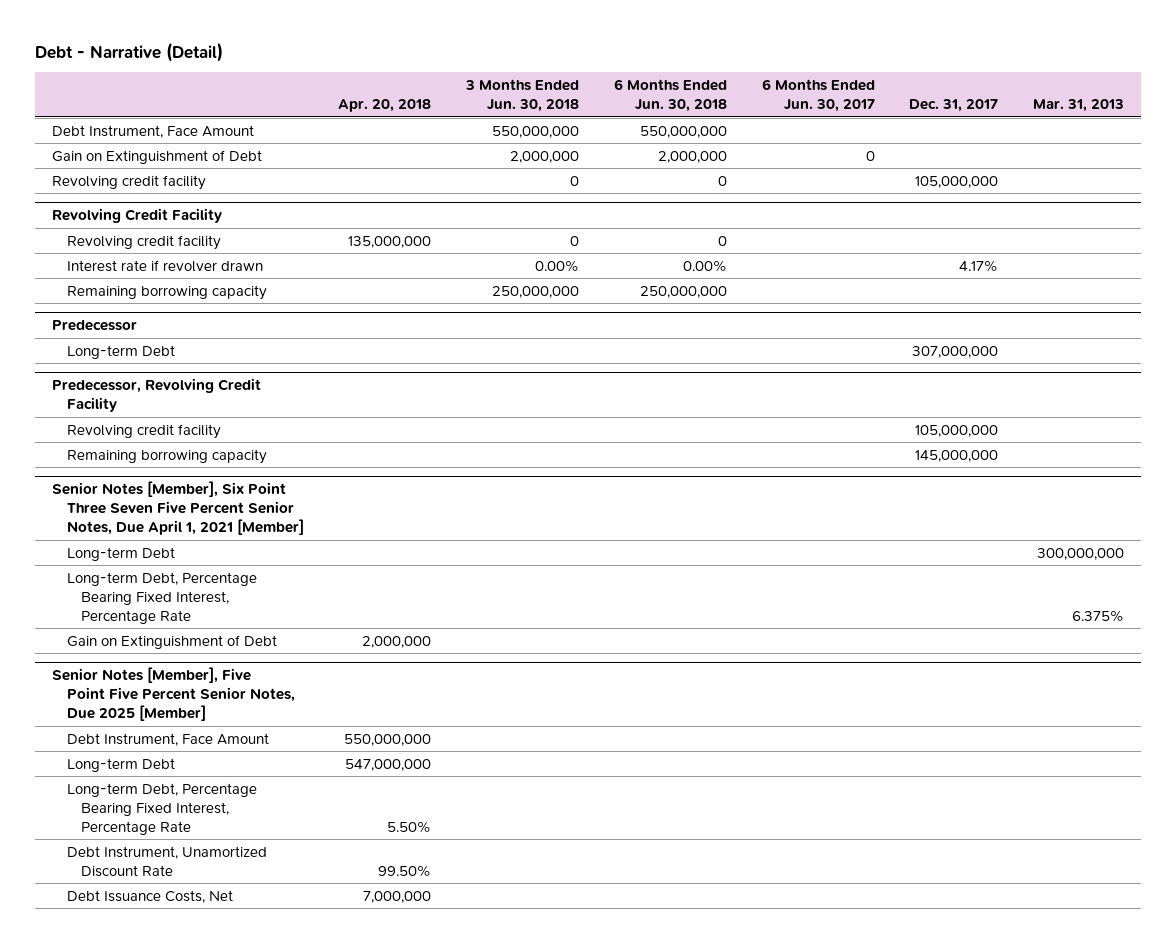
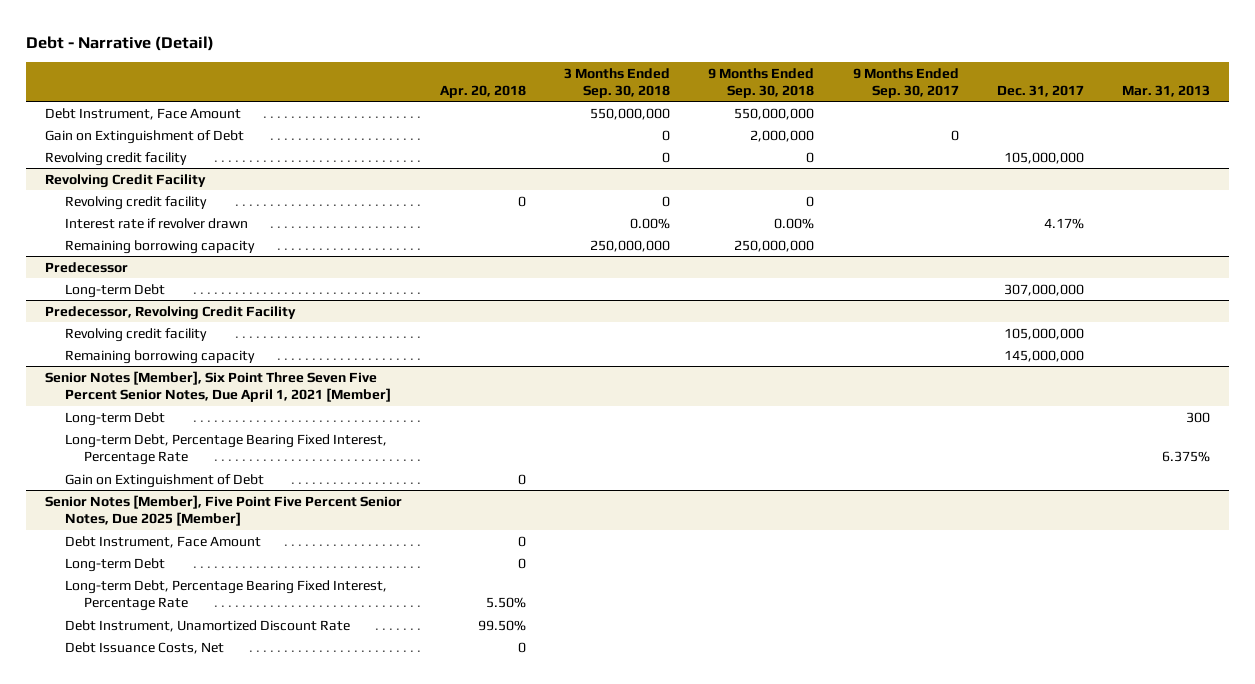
- | Apr. 20, 2018 | 3 Months Ended Jun. 30, 2018 | 6 Months Ended Jun. 30, 2018 | 6 Months Ended Jun. 30, 2017 | Dec. 31, 2017 | Mar. 31, 2013
+ | Apr. 20, 2018 | 3 Months Ended Sep. 30, 2018 | 9 Months Ended Sep. 30, 2018 | 9 Months Ended Sep. 30, 2017 | Dec. 31, 2017 | Mar. 31, 2013
@ Revolving Credit Facility
- Revolving credit facility | 135,000,000 | 0 | 0 | | |
+ Revolving credit facility | 0 | 0 | 0 | | |
@ Senior Notes [Member], Six Point Three Seven Five Percent Senior Notes, Due April 1, 2021 [Member]
- Long-term Debt | | | | | | 300,000,000
+ Long-term Debt | | | | | | 300
- Gain on Extinguishment of Debt | 2,000,000 | | | | |
+ Gain on Extinguishment of Debt | 0 | | | | |
@ Senior Notes [Member], Five Point Five Percent Senior Notes, Due 2025 [Member]
- Debt Instrument, Face Amount | 550,000,000 | | | | |
- Long-term Debt | 547,000,000 | | | | |
+ Debt Instrument, Face Amount | 0 | | | | |
+ Long-term Debt | 0 | | | | |
- Debt Issuance Costs, Net | 7,000,000 | | | | |
+ Debt Issuance Costs, Net | 0 | | | | |

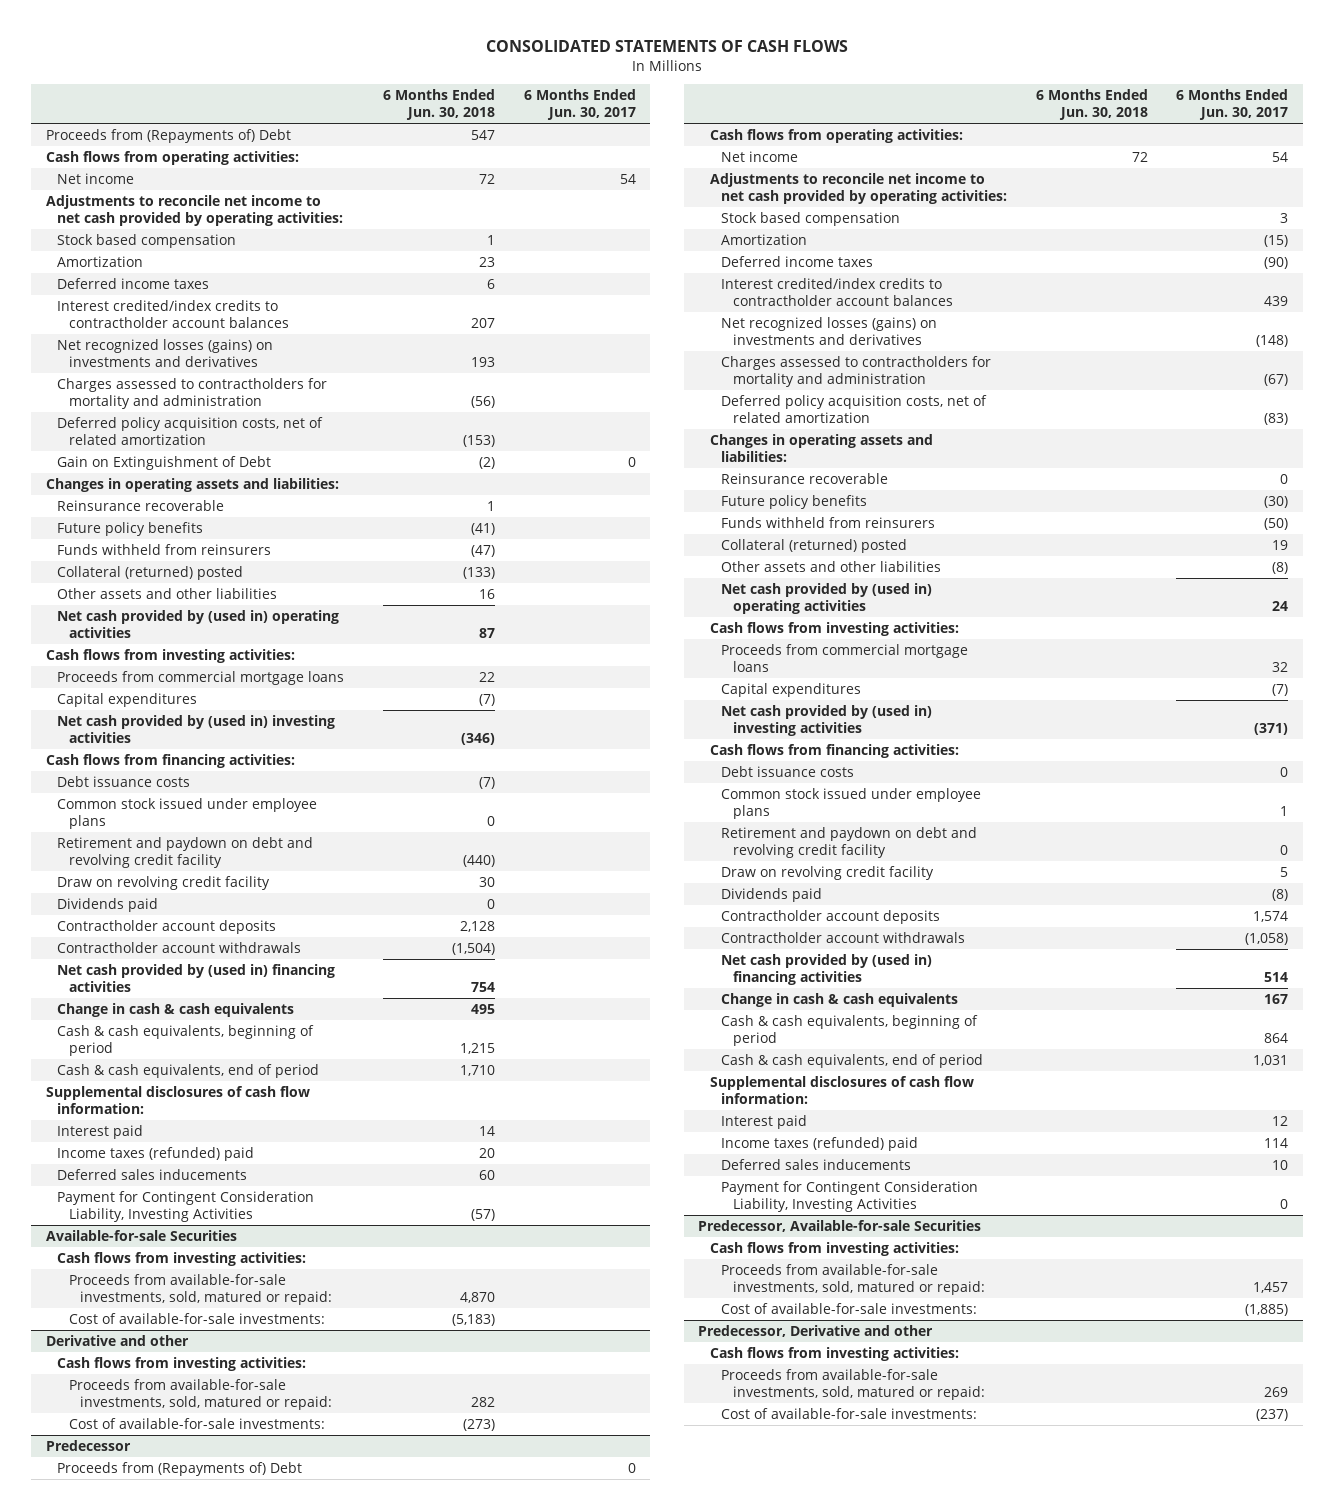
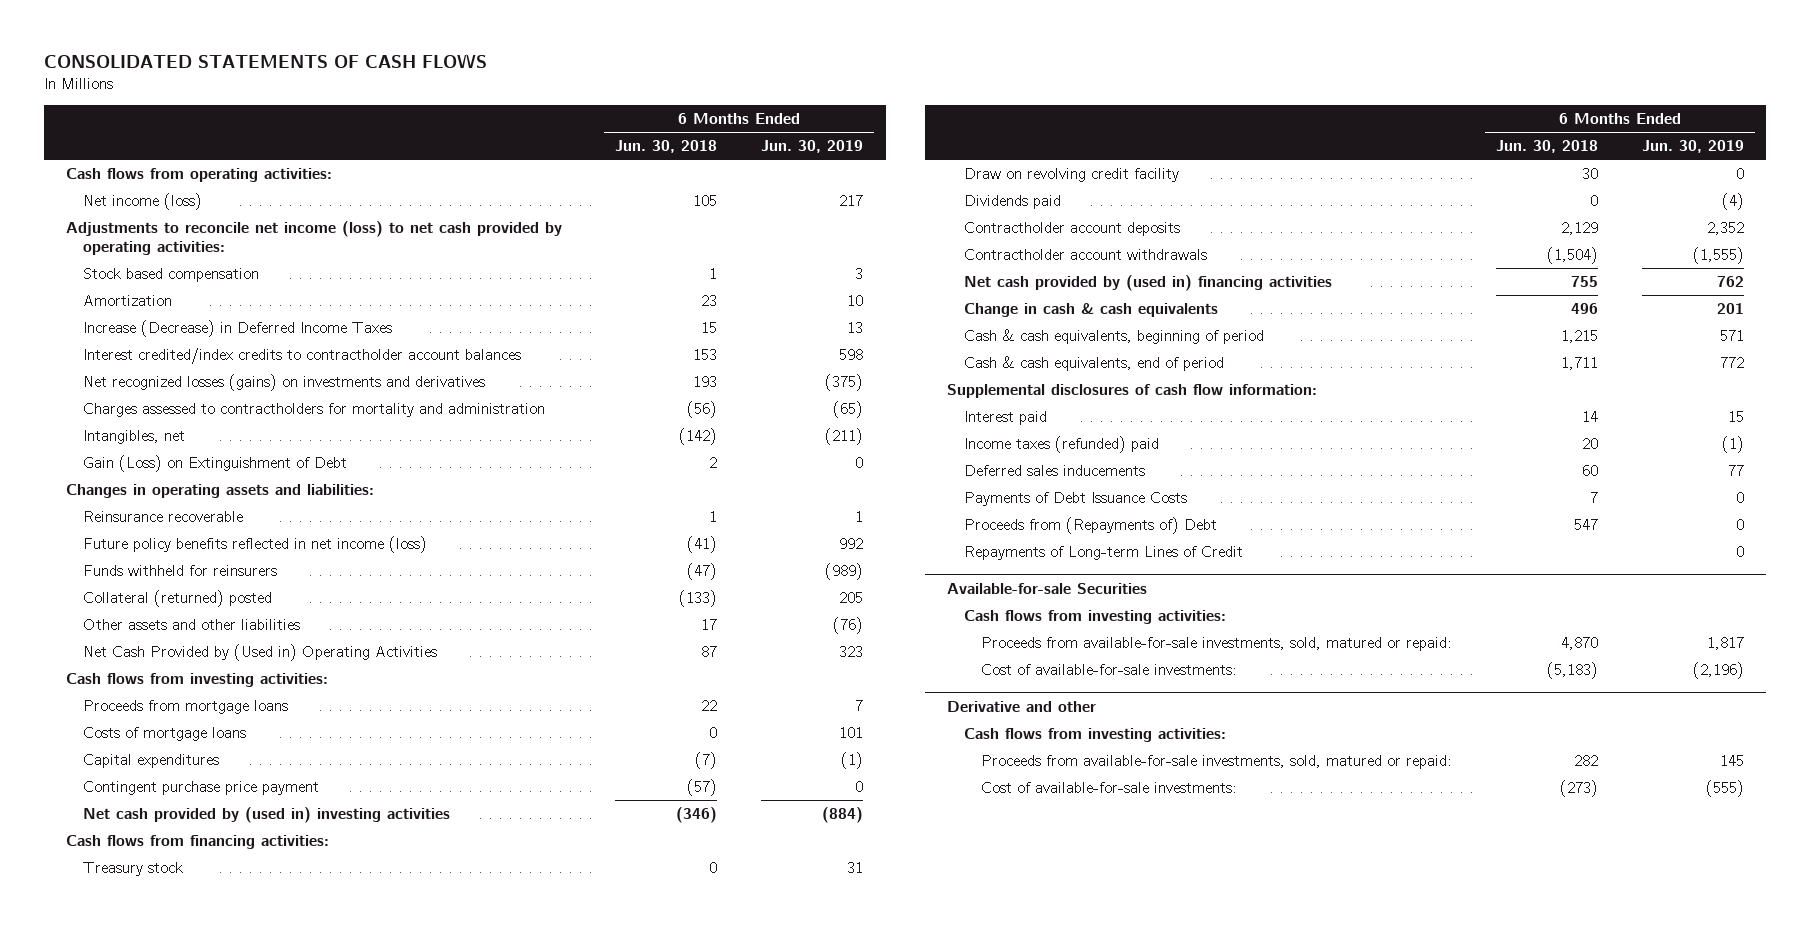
- | 6 Months Ended Jun. 30, 2018 | 6 Months Ended Jun. 30, 2017
+ | 6 Months Ended Jun. 30, 2018 | 6 Months Ended Jun. 30, 2019
- Net income | 72 | 54
- Adjustments to reconcile net income to net cash provided by operating activities:
+ Net income (loss) | 105 | 217
+ Adjustments to reconcile net income (loss) to net cash provided by operating activities:
- Deferred income taxes | 6 |
- Interest credited/index credits to contractholder account balances | 207 |
+ Increase (Decrease) in Deferred Income Taxes | 15 | 13
+ Interest credited/index credits to contractholder account balances | 153 | 598
- Deferred policy acquisition costs, net of related amortization | (153) |
- Gain on Extinguishment of Debt | (2) | 0
+ Intangibles, net | (142) | (211)
+ Gain (Loss) on Extinguishment of Debt | 2 | 0
- Future policy benefits | (41) |
- Funds withheld from reinsurers | (47) |
+ Future policy benefits reflected in net income (loss) | (41) | 992
+ Funds withheld for reinsurers | (47) | (989)
- Other assets and other liabilities | 16 |
- Net cash provided by (used in) operating activities | 87 |
+ Other assets and other liabilities | 17 | (76)
+ Net Cash Provided by (Used in) Operating Activities | 87 | 323
- Proceeds from commercial mortgage loans | 22 |
+ Proceeds from mortgage loans | 22 | 7
+ Costs of mortgage loans | 0 | 101
+ Contingent purchase price payment | (57) | 0
- Debt issuance costs | (7) |
- Common stock issued under employee plans | 0 |
- Retirement and paydown on debt and revolving credit facility | (440) |
+ Treasury stock | 0 | 31
- Contractholder account deposits | 2,128 |
+ Contractholder account deposits | 2,129 | 2,352
- Net cash provided by (used in) financing activities | 754 |
- Change in cash & cash equivalents | 495 |
+ Net cash provided by (used in) financing activities | 755 | 762
+ Change in cash & cash equivalents | 496 | 201
- Cash & cash equivalents, end of period | 1,710 |
+ Cash & cash equivalents, end of period | 1,711 | 772
- Payment for Contingent Consideration Liability, Investing Activities | (57) |
+ Payments of Debt Issuance Costs | 7 | 0
moved down: Proceeds from (Repayments of) Debt | 547 | 0
+ Repayments of Long-term Lines of Credit | | 0
- Predecessor
- Proceeds from (Repayments of) Debt | | 0
- Cash flows from operating activities:
- Net income | 72 | 54
- Adjustments to reconcile net income to net cash provided by operating activities:
- Stock based compensation | | 3
- Amortization | | (15)
- Deferred income taxes | | (90)
- Interest credited/index credits to contractholder account balances | | 439
- Net recognized losses (gains) on investments and derivatives | | (148)
- Charges assessed to contractholders for mortality and administration | | (67)
- Deferred policy acquisition costs, net of related amortization | | (83)
- Changes in operating assets and liabilities:
- Reinsurance recoverable | | 0
- Future policy benefits | | (30)
- Funds withheld from reinsurers | | (50)
- Collateral (returned) posted | | 19
- Other assets and other liabilities | | (8)
- Net cash provided by (used in) operating activities | | 24
- Cash flows from investing activities:
- Proceeds from commercial mortgage loans | | 32
- Capital expenditures | | (7)
- Net cash provided by (used in) investing activities | | (371)
- Cash flows from financing activities:
- Debt issuance costs | | 0
- Common stock issued under employee plans | | 1
- Retirement and paydown on debt and revolving credit facility | | 0
- Draw on revolving credit facility | | 5
- Dividends paid | | (8)
- Contractholder account deposits | | 1,574
- Contractholder account withdrawals | | (1,058)
- Net cash provided by (used in) financing activities | | 514
- Change in cash & cash equivalents | | 167
- Cash & cash equivalents, beginning of period | | 864
- Cash & cash equivalents, end of period | | 1,031
- Supplemental disclosures of cash flow information:
- Interest paid | | 12
- Income taxes (refunded) paid | | 114
- Deferred sales inducements | | 10
- Payment for Contingent Consideration Liability, Investing Activities | | 0
- Predecessor, Available-for-sale Securities
- Cash flows from investing activities:
- Proceeds from available-for-sale investments, sold, matured or repaid: | | 1,457
- Cost of available-for-sale investments: | | (1,885)
- Predecessor, Derivative and other
- Cash flows from investing activities:
- Proceeds from available-for-sale investments, sold, matured or repaid: | | 269
- Cost of available-for-sale investments: | | (237)

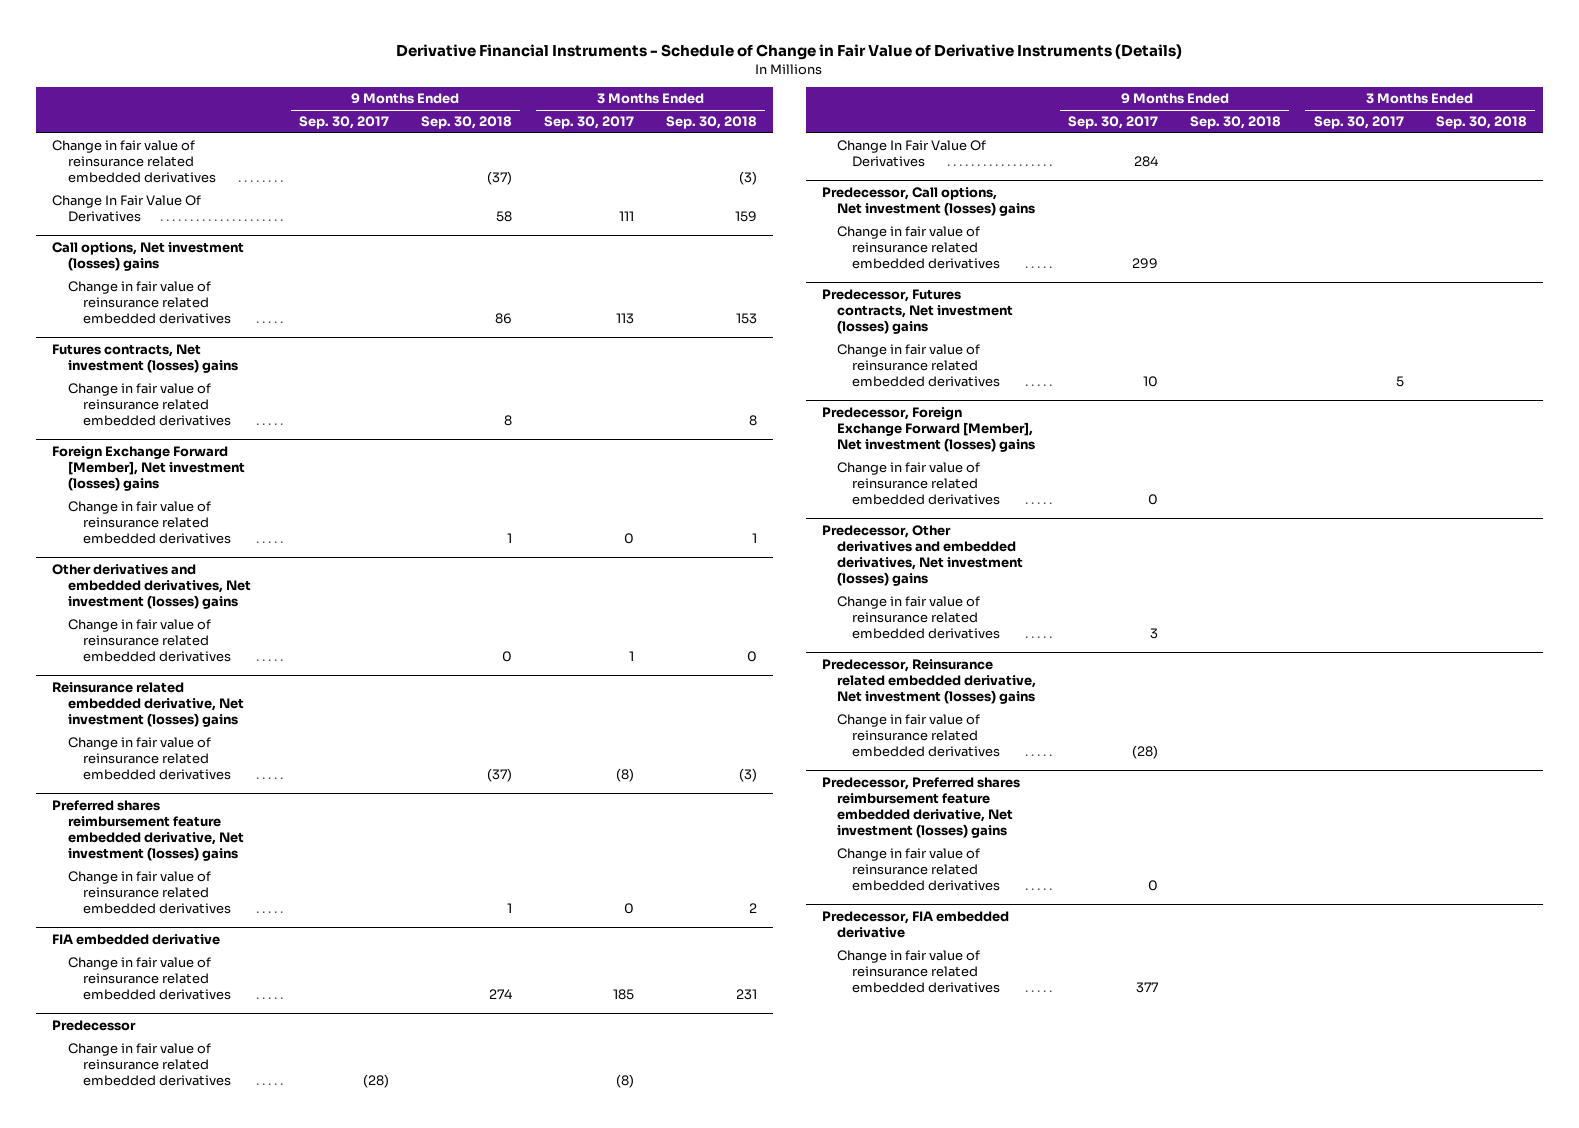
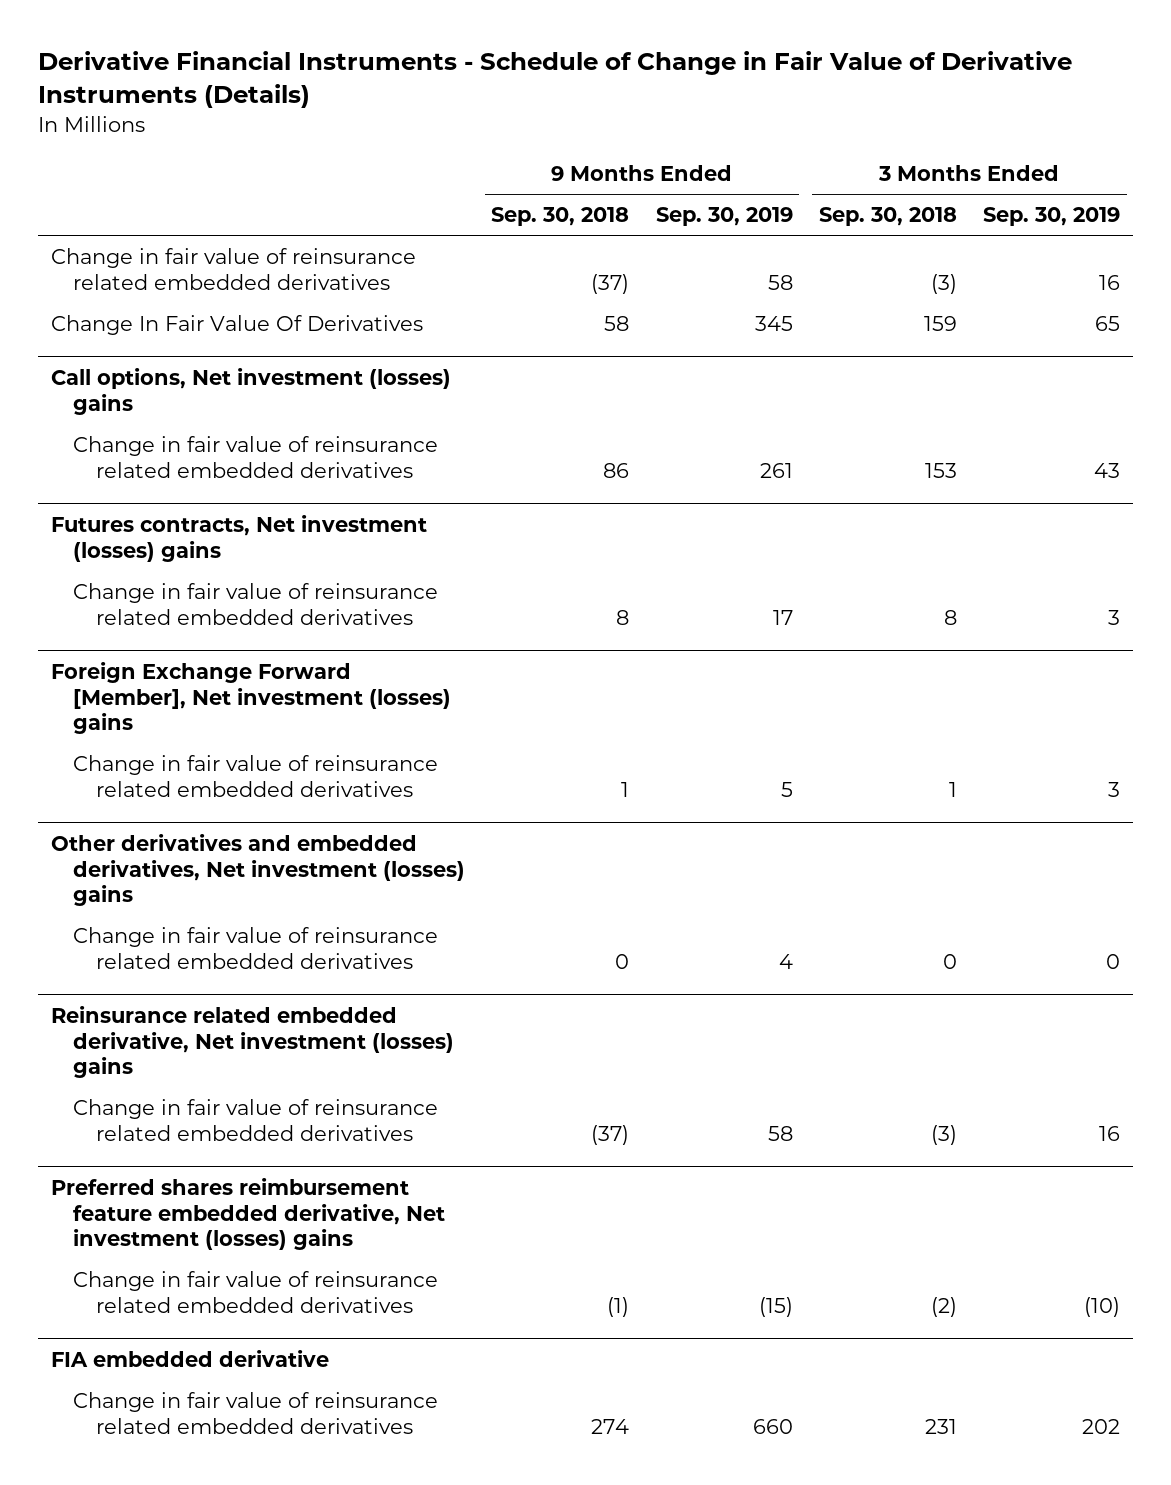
- | 9 Months Ended Sep. 30, 2017 | 9 Months Ended Sep. 30, 2018 | 3 Months Ended Sep. 30, 2017 | 3 Months Ended Sep. 30, 2018
+ | 9 Months Ended Sep. 30, 2018 | 9 Months Ended Sep. 30, 2019 | 3 Months Ended Sep. 30, 2018 | 3 Months Ended Sep. 30, 2019
@ Preferred shares reimbursement feature embedded derivative, Net investment (losses) gains
- Change in fair value of reinsurance related embedded derivatives | | 1 | 0 | 2
+ Change in fair value of reinsurance related embedded derivatives | (1) | (15) | (2) | (10)
- Predecessor
- Change in fair value of reinsurance related embedded derivatives | (28) | | (8) |
- Change In Fair Value Of Derivatives | 284 | | |
- Predecessor, Call options, Net investment (losses) gains
- Change in fair value of reinsurance related embedded derivatives | 299 | | |
- Predecessor, Futures contracts, Net investment (losses) gains
- Change in fair value of reinsurance related embedded derivatives | 10 | | 5 |
- Predecessor, Foreign Exchange Forward [Member], Net investment (losses) gains
- Change in fair value of reinsurance related embedded derivatives | 0 | | |
- Predecessor, Other derivatives and embedded derivatives, Net investment (losses) gains
- Change in fair value of reinsurance related embedded derivatives | 3 | | |
- Predecessor, Reinsurance related embedded derivative, Net investment (losses) gains
- Change in fair value of reinsurance related embedded derivatives | (28) | | |
- Predecessor, Preferred shares reimbursement feature embedded derivative, Net investment (losses) gains
- Change in fair value of reinsurance related embedded derivatives | 0 | | |
- Predecessor, FIA embedded derivative
- Change in fair value of reinsurance related embedded derivatives | 377 | | |

